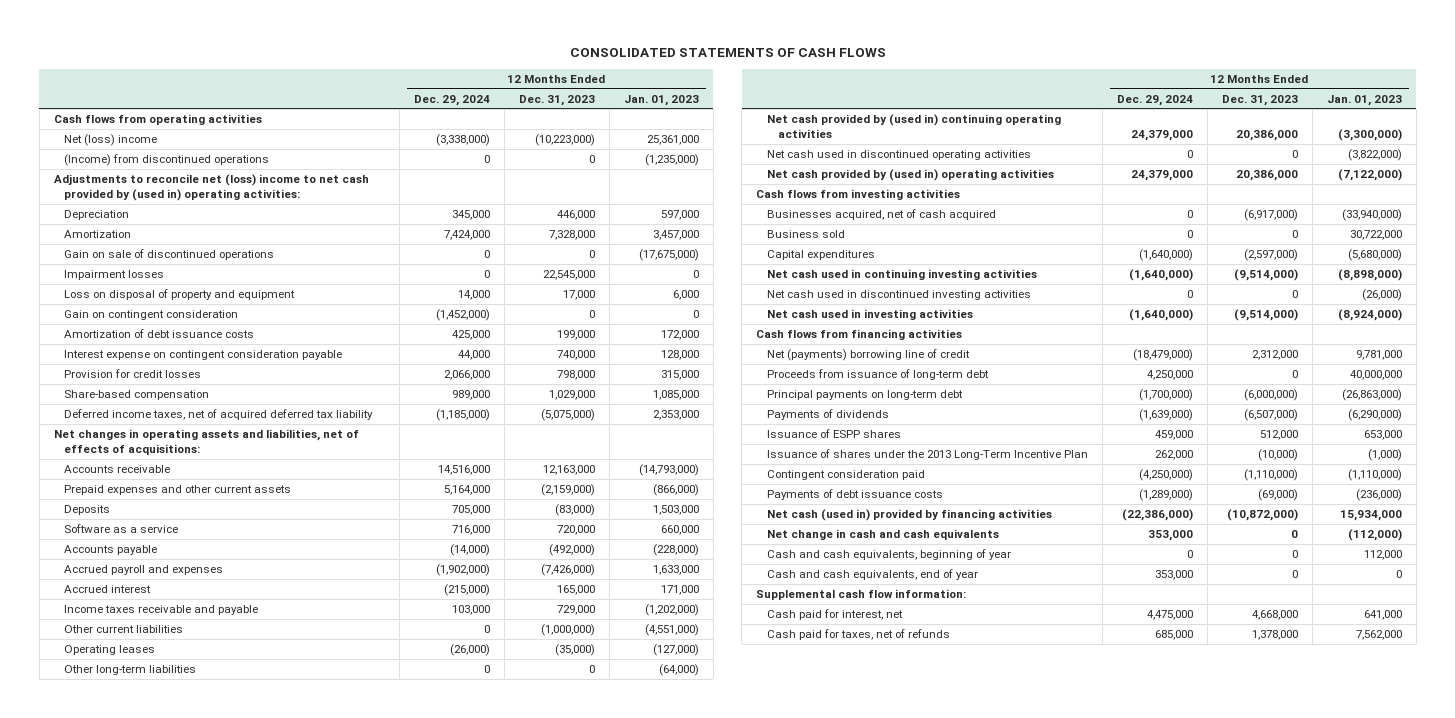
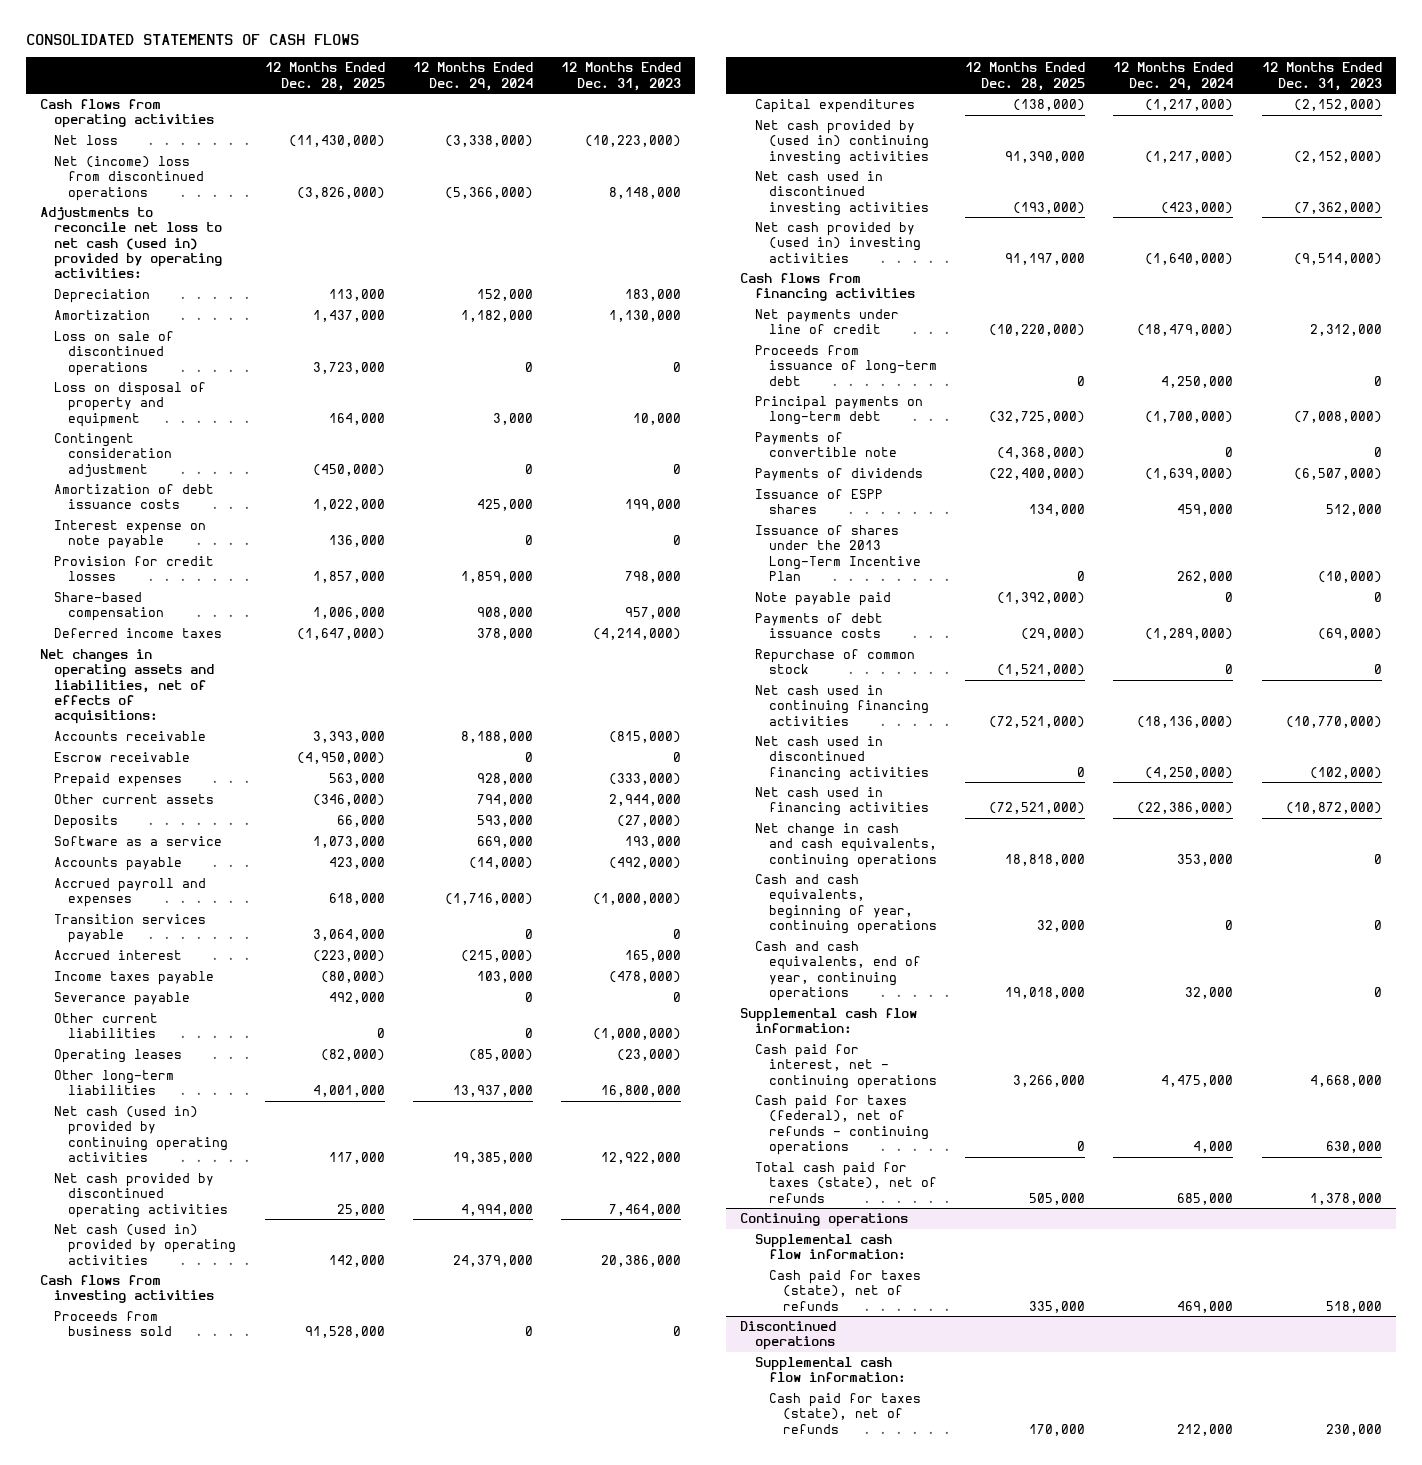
- | 12 Months Ended Dec. 29, 2024 | 12 Months Ended Dec. 31, 2023 | 12 Months Ended Jan. 01, 2023
+ | 12 Months Ended Dec. 28, 2025 | 12 Months Ended Dec. 29, 2024 | 12 Months Ended Dec. 31, 2023
- Net (loss) income | (3,338,000) | (10,223,000) | 25,361,000
- (Income) from discontinued operations | 0 | 0 | (1,235,000)
- Adjustments to reconcile net (loss) income to net cash provided by (used in) operating activities:
- Depreciation | 345,000 | 446,000 | 597,000
- Amortization | 7,424,000 | 7,328,000 | 3,457,000
- Gain on sale of discontinued operations | 0 | 0 | (17,675,000)
- Impairment losses | 0 | 22,545,000 | 0
- Loss on disposal of property and equipment | 14,000 | 17,000 | 6,000
- Gain on contingent consideration | (1,452,000) | 0 | 0
+ Net loss | (11,430,000) | (3,338,000) | (10,223,000)
+ Net (income) loss from discontinued operations | (3,826,000) | (5,366,000) | 8,148,000
+ Adjustments to reconcile net loss to net cash (used in) provided by operating activities:
+ Depreciation | 113,000 | 152,000 | 183,000
+ Amortization | 1,437,000 | 1,182,000 | 1,130,000
+ Loss on sale of discontinued operations | 3,723,000 | 0 | 0
+ Loss on disposal of property and equipment | 164,000 | 3,000 | 10,000
+ Contingent consideration adjustment | (450,000) | 0 | 0
- Interest expense on contingent consideration payable | 44,000 | 740,000 | 128,000
- Provision for credit losses | 2,066,000 | 798,000 | 315,000
- Share-based compensation | 989,000 | 1,029,000 | 1,085,000
- Deferred income taxes, net of acquired deferred tax liability | (1,185,000) | (5,075,000) | 2,353,000
+ Interest expense on note payable | 136,000 | 0 | 0
+ Provision for credit losses | 1,857,000 | 1,859,000 | 798,000
+ Share-based compensation | 1,006,000 | 908,000 | 957,000
+ Deferred income taxes | (1,647,000) | 378,000 | (4,214,000)
- Accounts receivable | 14,516,000 | 12,163,000 | (14,793,000)
- Prepaid expenses and other current assets | 5,164,000 | (2,159,000) | (866,000)
- Deposits | 705,000 | (83,000) | 1,503,000
- Software as a service | 716,000 | 720,000 | 660,000
+ Accounts receivable | 3,393,000 | 8,188,000 | (815,000)
+ Escrow receivable | (4,950,000) | 0 | 0
+ Prepaid expenses | 563,000 | 928,000 | (333,000)
+ Other current assets | (346,000) | 794,000 | 2,944,000
+ Deposits | 66,000 | 593,000 | (27,000)
+ Software as a service | 1,073,000 | 669,000 | 193,000
- Accrued payroll and expenses | (1,902,000) | (7,426,000) | 1,633,000
+ Accrued payroll and expenses | 618,000 | (1,716,000) | (1,000,000)
+ Transition services payable | 3,064,000 | 0 | 0
- Income taxes receivable and payable | 103,000 | 729,000 | (1,202,000)
+ Income taxes payable | (80,000) | 103,000 | (478,000)
+ Severance payable | 492,000 | 0 | 0
- Operating leases | (26,000) | (35,000) | (127,000)
- Other long-term liabilities | 0 | 0 | (64,000)
- Net cash provided by (used in) continuing operating activities | 24,379,000 | 20,386,000 | (3,300,000)
- Net cash used in discontinued operating activities | 0 | 0 | (3,822,000)
- Net cash provided by (used in) operating activities | 24,379,000 | 20,386,000 | (7,122,000)
+ Operating leases | (82,000) | (85,000) | (23,000)
+ Other long-term liabilities | 4,001,000 | 13,937,000 | 16,800,000
+ Net cash (used in) provided by continuing operating activities | 117,000 | 19,385,000 | 12,922,000
+ Net cash provided by discontinued operating activities | 25,000 | 4,994,000 | 7,464,000
+ Net cash (used in) provided by operating activities | 142,000 | 24,379,000 | 20,386,000
- Businesses acquired, net of cash acquired | 0 | (6,917,000) | (33,940,000)
- Business sold | 0 | 0 | 30,722,000
- Capital expenditures | (1,640,000) | (2,597,000) | (5,680,000)
- Net cash used in continuing investing activities | (1,640,000) | (9,514,000) | (8,898,000)
- Net cash used in discontinued investing activities | 0 | 0 | (26,000)
- Net cash used in investing activities | (1,640,000) | (9,514,000) | (8,924,000)
+ Proceeds from business sold | 91,528,000 | 0 | 0
+ Capital expenditures | (138,000) | (1,217,000) | (2,152,000)
+ Net cash provided by (used in) continuing investing activities | 91,390,000 | (1,217,000) | (2,152,000)
+ Net cash used in discontinued investing activities | (193,000) | (423,000) | (7,362,000)
+ Net cash provided by (used in) investing activities | 91,197,000 | (1,640,000) | (9,514,000)
- Net (payments) borrowing line of credit | (18,479,000) | 2,312,000 | 9,781,000
+ Net payments under line of credit | (10,220,000) | (18,479,000) | 2,312,000
- Principal payments on long-term debt | (1,700,000) | (6,000,000) | (26,863,000)
+ Principal payments on long-term debt | (32,725,000) | (1,700,000) | (7,008,000)
+ Payments of convertible note | (4,368,000) | 0 | 0
- Contingent consideration paid | (4,250,000) | (1,110,000) | (1,110,000)
+ Note payable paid | (1,392,000) | 0 | 0
- Net cash (used in) provided by financing activities | (22,386,000) | (10,872,000) | 15,934,000
- Net change in cash and cash equivalents | 353,000 | 0 | (112,000)
- Cash and cash equivalents, beginning of year | 0 | 0 | 112,000
- Cash and cash equivalents, end of year | 353,000 | 0 | 0
+ Repurchase of common stock | (1,521,000) | 0 | 0
+ Net cash used in continuing financing activities | (72,521,000) | (18,136,000) | (10,770,000)
+ Net cash used in discontinued financing activities | 0 | (4,250,000) | (102,000)
+ Net cash used in financing activities | (72,521,000) | (22,386,000) | (10,872,000)
+ Net change in cash and cash equivalents, continuing operations | 18,818,000 | 353,000 | 0
+ Cash and cash equivalents, beginning of year, continuing operations | 32,000 | 0 | 0
+ Cash and cash equivalents, end of year, continuing operations | 19,018,000 | 32,000 | 0
- Cash paid for interest, net | 4,475,000 | 4,668,000 | 641,000
- Cash paid for taxes, net of refunds | 685,000 | 1,378,000 | 7,562,000
+ Cash paid for interest, net - continuing operations | 3,266,000 | 4,475,000 | 4,668,000
+ Cash paid for taxes (federal), net of refunds - continuing operations | 0 | 4,000 | 630,000
+ Total cash paid for taxes (state), net of refunds | 505,000 | 685,000 | 1,378,000
+ Continuing operations
+ Supplemental cash flow information:
+ Cash paid for taxes (state), net of refunds | 335,000 | 469,000 | 518,000
+ Discontinued operations
+ Supplemental cash flow information:
+ Cash paid for taxes (state), net of refunds | 170,000 | 212,000 | 230,000

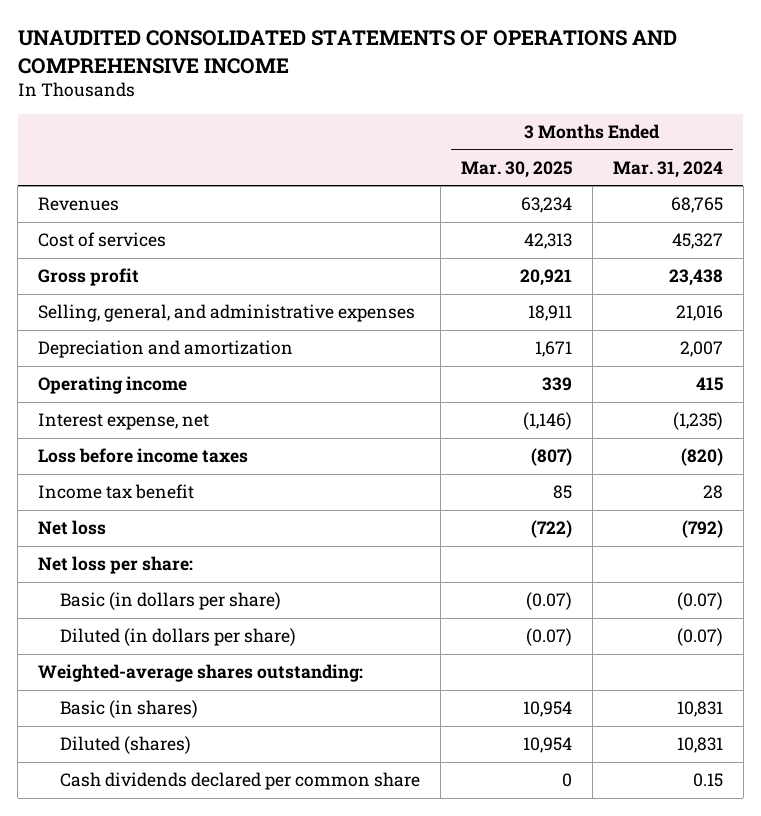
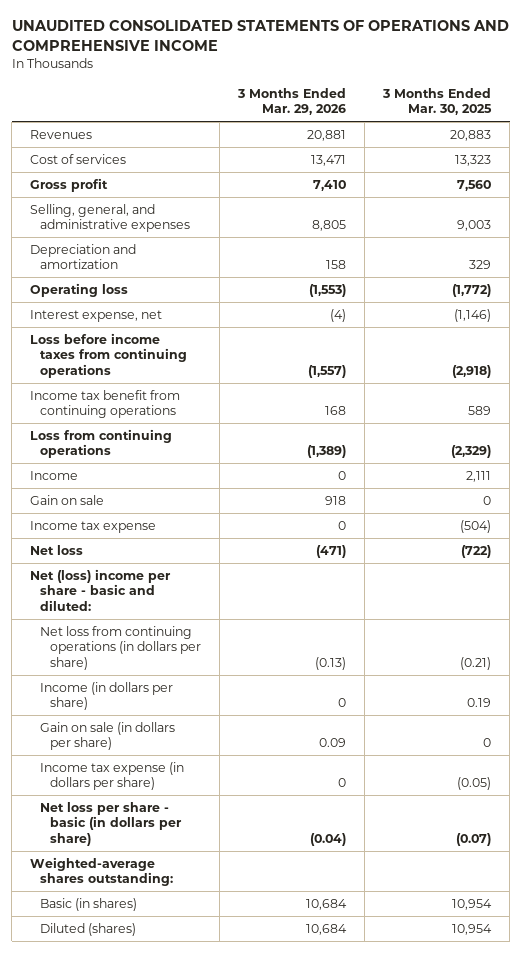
- | 3 Months Ended Mar. 30, 2025 | 3 Months Ended Mar. 31, 2024
+ | 3 Months Ended Mar. 29, 2026 | 3 Months Ended Mar. 30, 2025
- Revenues | 63,234 | 68,765
- Cost of services | 42,313 | 45,327
- Gross profit | 20,921 | 23,438
- Selling, general, and administrative expenses | 18,911 | 21,016
- Depreciation and amortization | 1,671 | 2,007
- Operating income | 339 | 415
+ Revenues | 20,881 | 20,883
+ Cost of services | 13,471 | 13,323
+ Gross profit | 7,410 | 7,560
+ Selling, general, and administrative expenses | 8,805 | 9,003
+ Depreciation and amortization | 158 | 329
+ Operating loss | (1,553) | (1,772)
- Loss before income taxes | (807) | (820)
- Income tax benefit | 85 | 28
+ Loss before income taxes from continuing operations | (1,557) | (2,918)
+ Income tax benefit from continuing operations | 168 | 589
+ Loss from continuing operations | (1,389) | (2,329)
+ Income | 0 | 2,111
+ Gain on sale | 918 | 0
+ Income tax expense | 0 | (504)
- Net loss per share:
- Basic (in dollars per share) | (0.07) | (0.07)
- Diluted (in dollars per share) | (0.07) | (0.07)
+ Net (loss) income per share - basic and diluted:
+ Net loss from continuing operations (in dollars per share) | (0.13) | (0.21)
+ Income (in dollars per share) | 0 | 0.19
+ Gain on sale (in dollars per share) | 0.09 | 0
+ Income tax expense (in dollars per share) | 0 | (0.05)
+ Net loss per share - basic (in dollars per share) | (0.04) | (0.07)
- Cash dividends declared per common share | 0 | 0.15

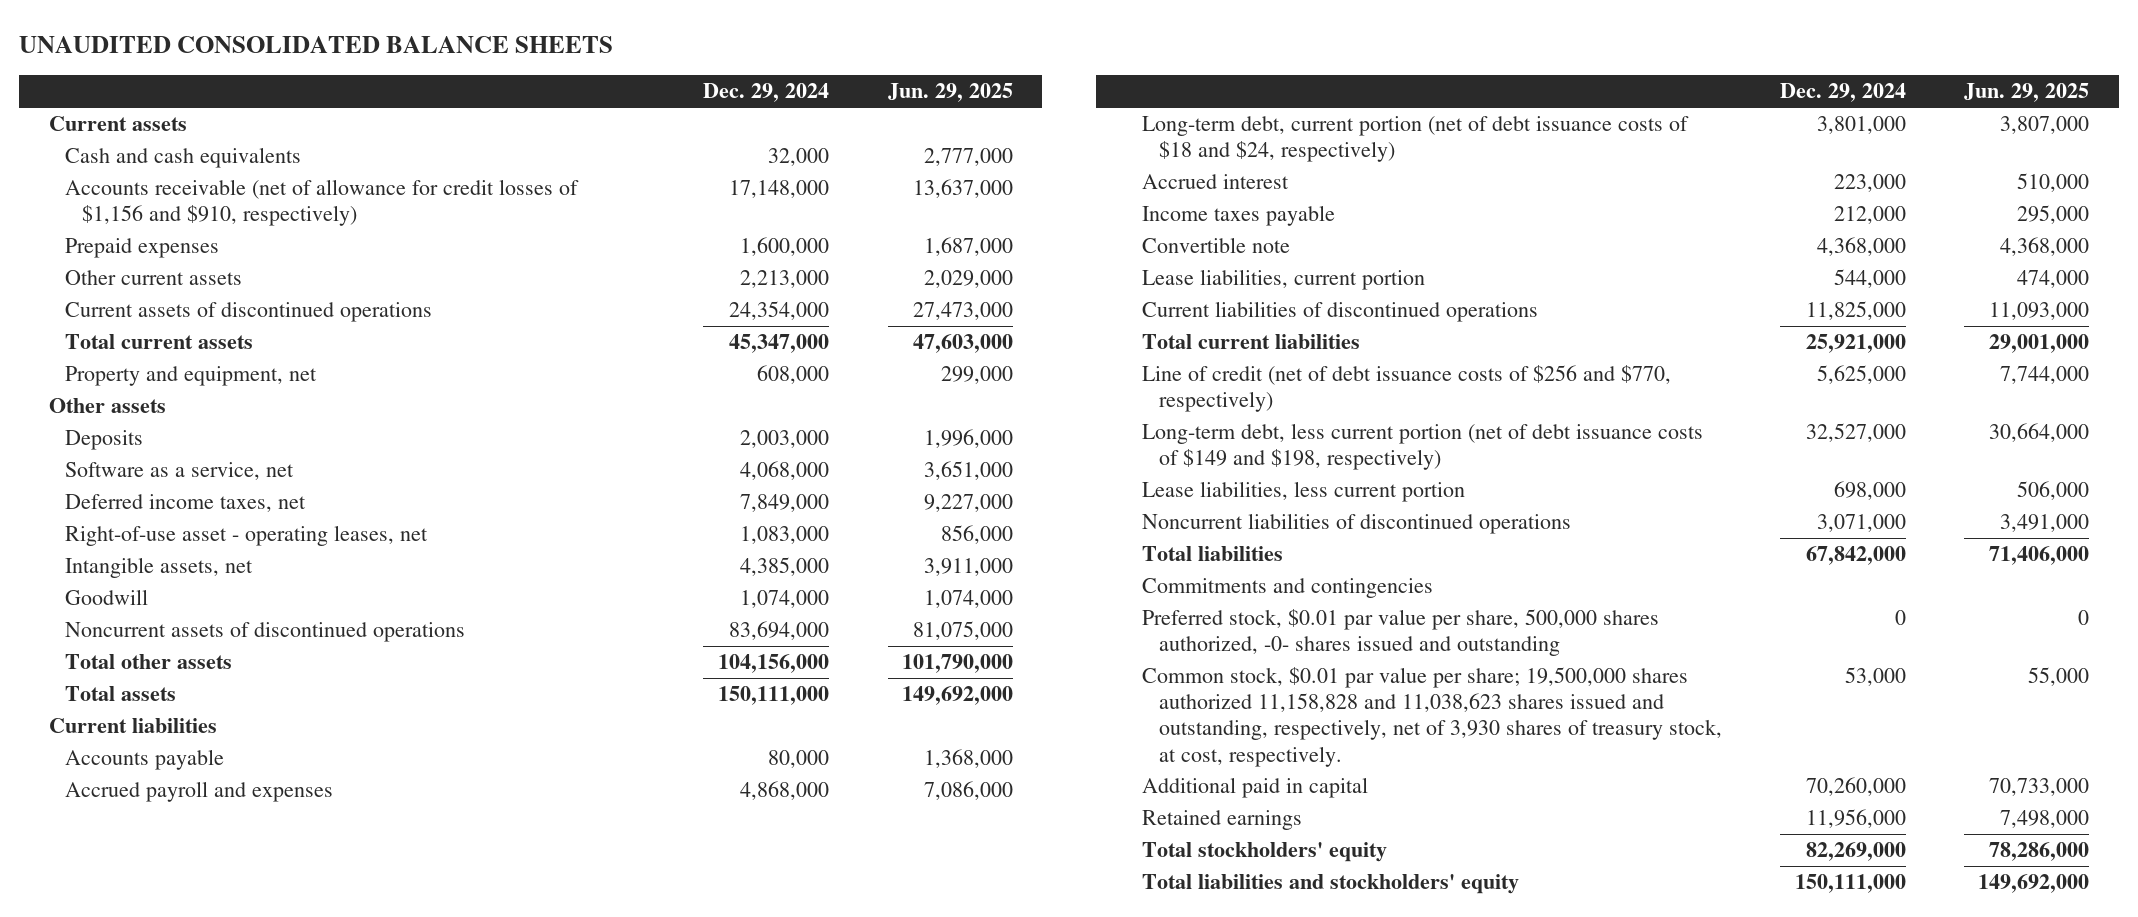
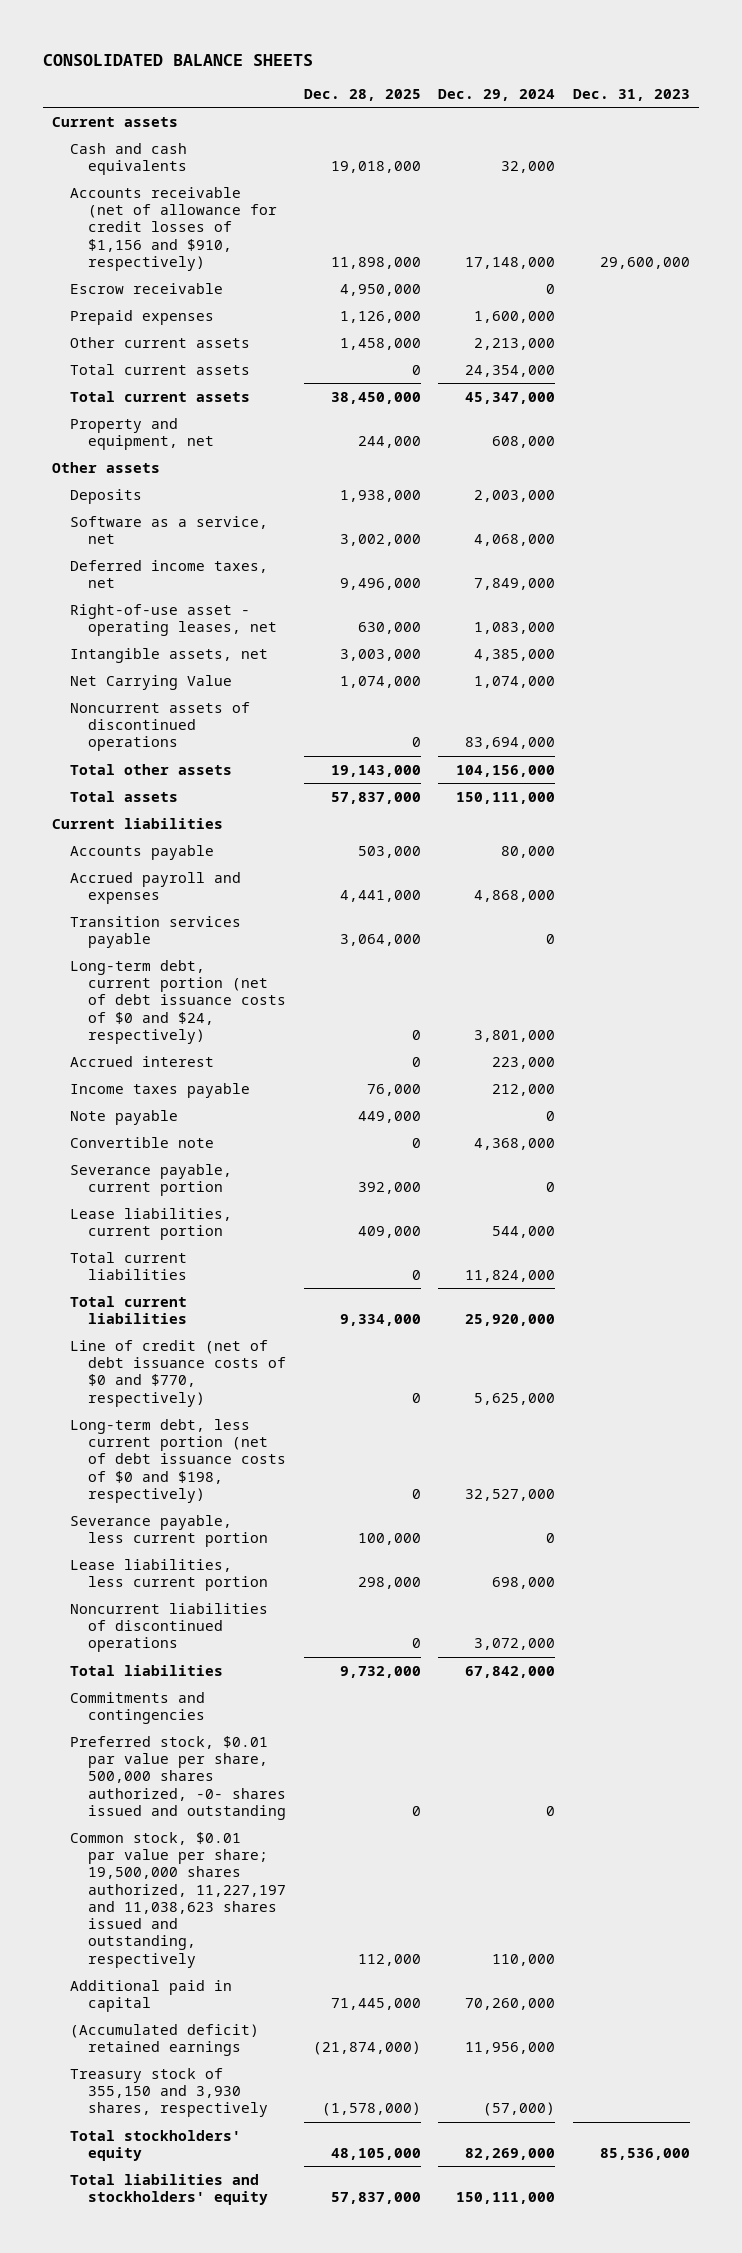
- UNAUDITED CONSOLIDATED BALANCE SHEETS
+ CONSOLIDATED BALANCE SHEETS
- | Dec. 29, 2024 | Jun. 29, 2025
+ | Dec. 28, 2025 | Dec. 29, 2024 | Dec. 31, 2023
+ Escrow receivable | 4,950,000 | 0 |
- Current assets of discontinued operations | 24,354,000 | 27,473,000
+ Total current assets | 0 | 24,354,000 |
- Goodwill | 1,074,000 | 1,074,000
+ Net Carrying Value | 1,074,000 | 1,074,000 |
- Long-term debt, current portion (net of debt issuance costs of $18 and $24, respectively) | 3,801,000 | 3,807,000
+ Transition services payable | 3,064,000 | 0 |
+ Long-term debt, current portion (net of debt issuance costs of $0 and $24, respectively) | 0 | 3,801,000 |
+ Note payable | 449,000 | 0 |
+ Severance payable, current portion | 392,000 | 0 |
- Current liabilities of discontinued operations | 11,825,000 | 11,093,000
- Total current liabilities | 25,921,000 | 29,001,000
- Line of credit (net of debt issuance costs of $256 and $770, respectively) | 5,625,000 | 7,744,000
- Long-term debt, less current portion (net of debt issuance costs of $149 and $198, respectively) | 32,527,000 | 30,664,000
+ Total current liabilities | 0 | 11,824,000 |
+ Total current liabilities | 9,334,000 | 25,920,000 |
+ Line of credit (net of debt issuance costs of $0 and $770, respectively) | 0 | 5,625,000 |
+ Long-term debt, less current portion (net of debt issuance costs of $0 and $198, respectively) | 0 | 32,527,000 |
+ Severance payable, less current portion | 100,000 | 0 |
- Noncurrent liabilities of discontinued operations | 3,071,000 | 3,491,000
+ Noncurrent liabilities of discontinued operations | 0 | 3,072,000 |
- Common stock, $0.01 par value per share; 19,500,000 shares authorized 11,158,828 and 11,038,623 shares issued and outstanding, respectively, net of 3,930 shares of treasury stock, at cost, respectively. | 53,000 | 55,000
+ Common stock, $0.01 par value per share; 19,500,000 shares authorized, 11,227,197 and 11,038,623 shares issued and outstanding, respectively | 112,000 | 110,000 |
- Retained earnings | 11,956,000 | 7,498,000
+ (Accumulated deficit) retained earnings | (21,874,000) | 11,956,000 |
+ Treasury stock of 355,150 and 3,930 shares, respectively | (1,578,000) | (57,000) |

